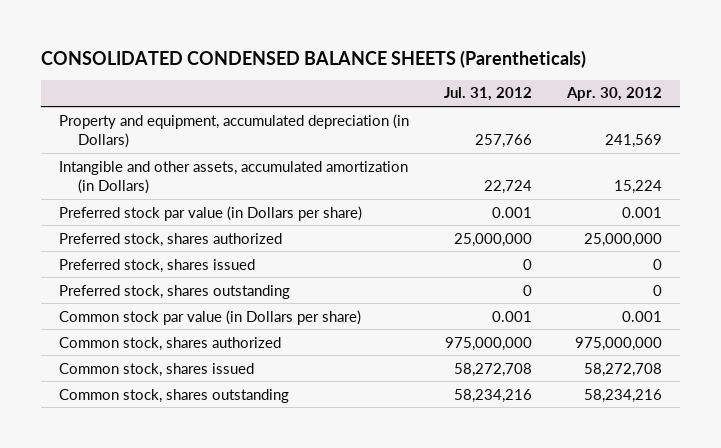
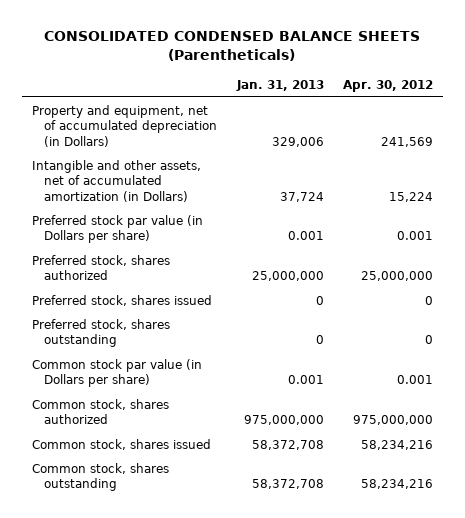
- | Jul. 31, 2012 | Apr. 30, 2012
+ | Jan. 31, 2013 | Apr. 30, 2012
- Property and equipment, accumulated depreciation (in Dollars) | 257,766 | 241,569
- Intangible and other assets, accumulated amortization (in Dollars) | 22,724 | 15,224
+ Property and equipment, net of accumulated depreciation (in Dollars) | 329,006 | 241,569
+ Intangible and other assets, net of accumulated amortization (in Dollars) | 37,724 | 15,224
- Common stock, shares issued | 58,272,708 | 58,272,708
+ Common stock, shares issued | 58,372,708 | 58,234,216

